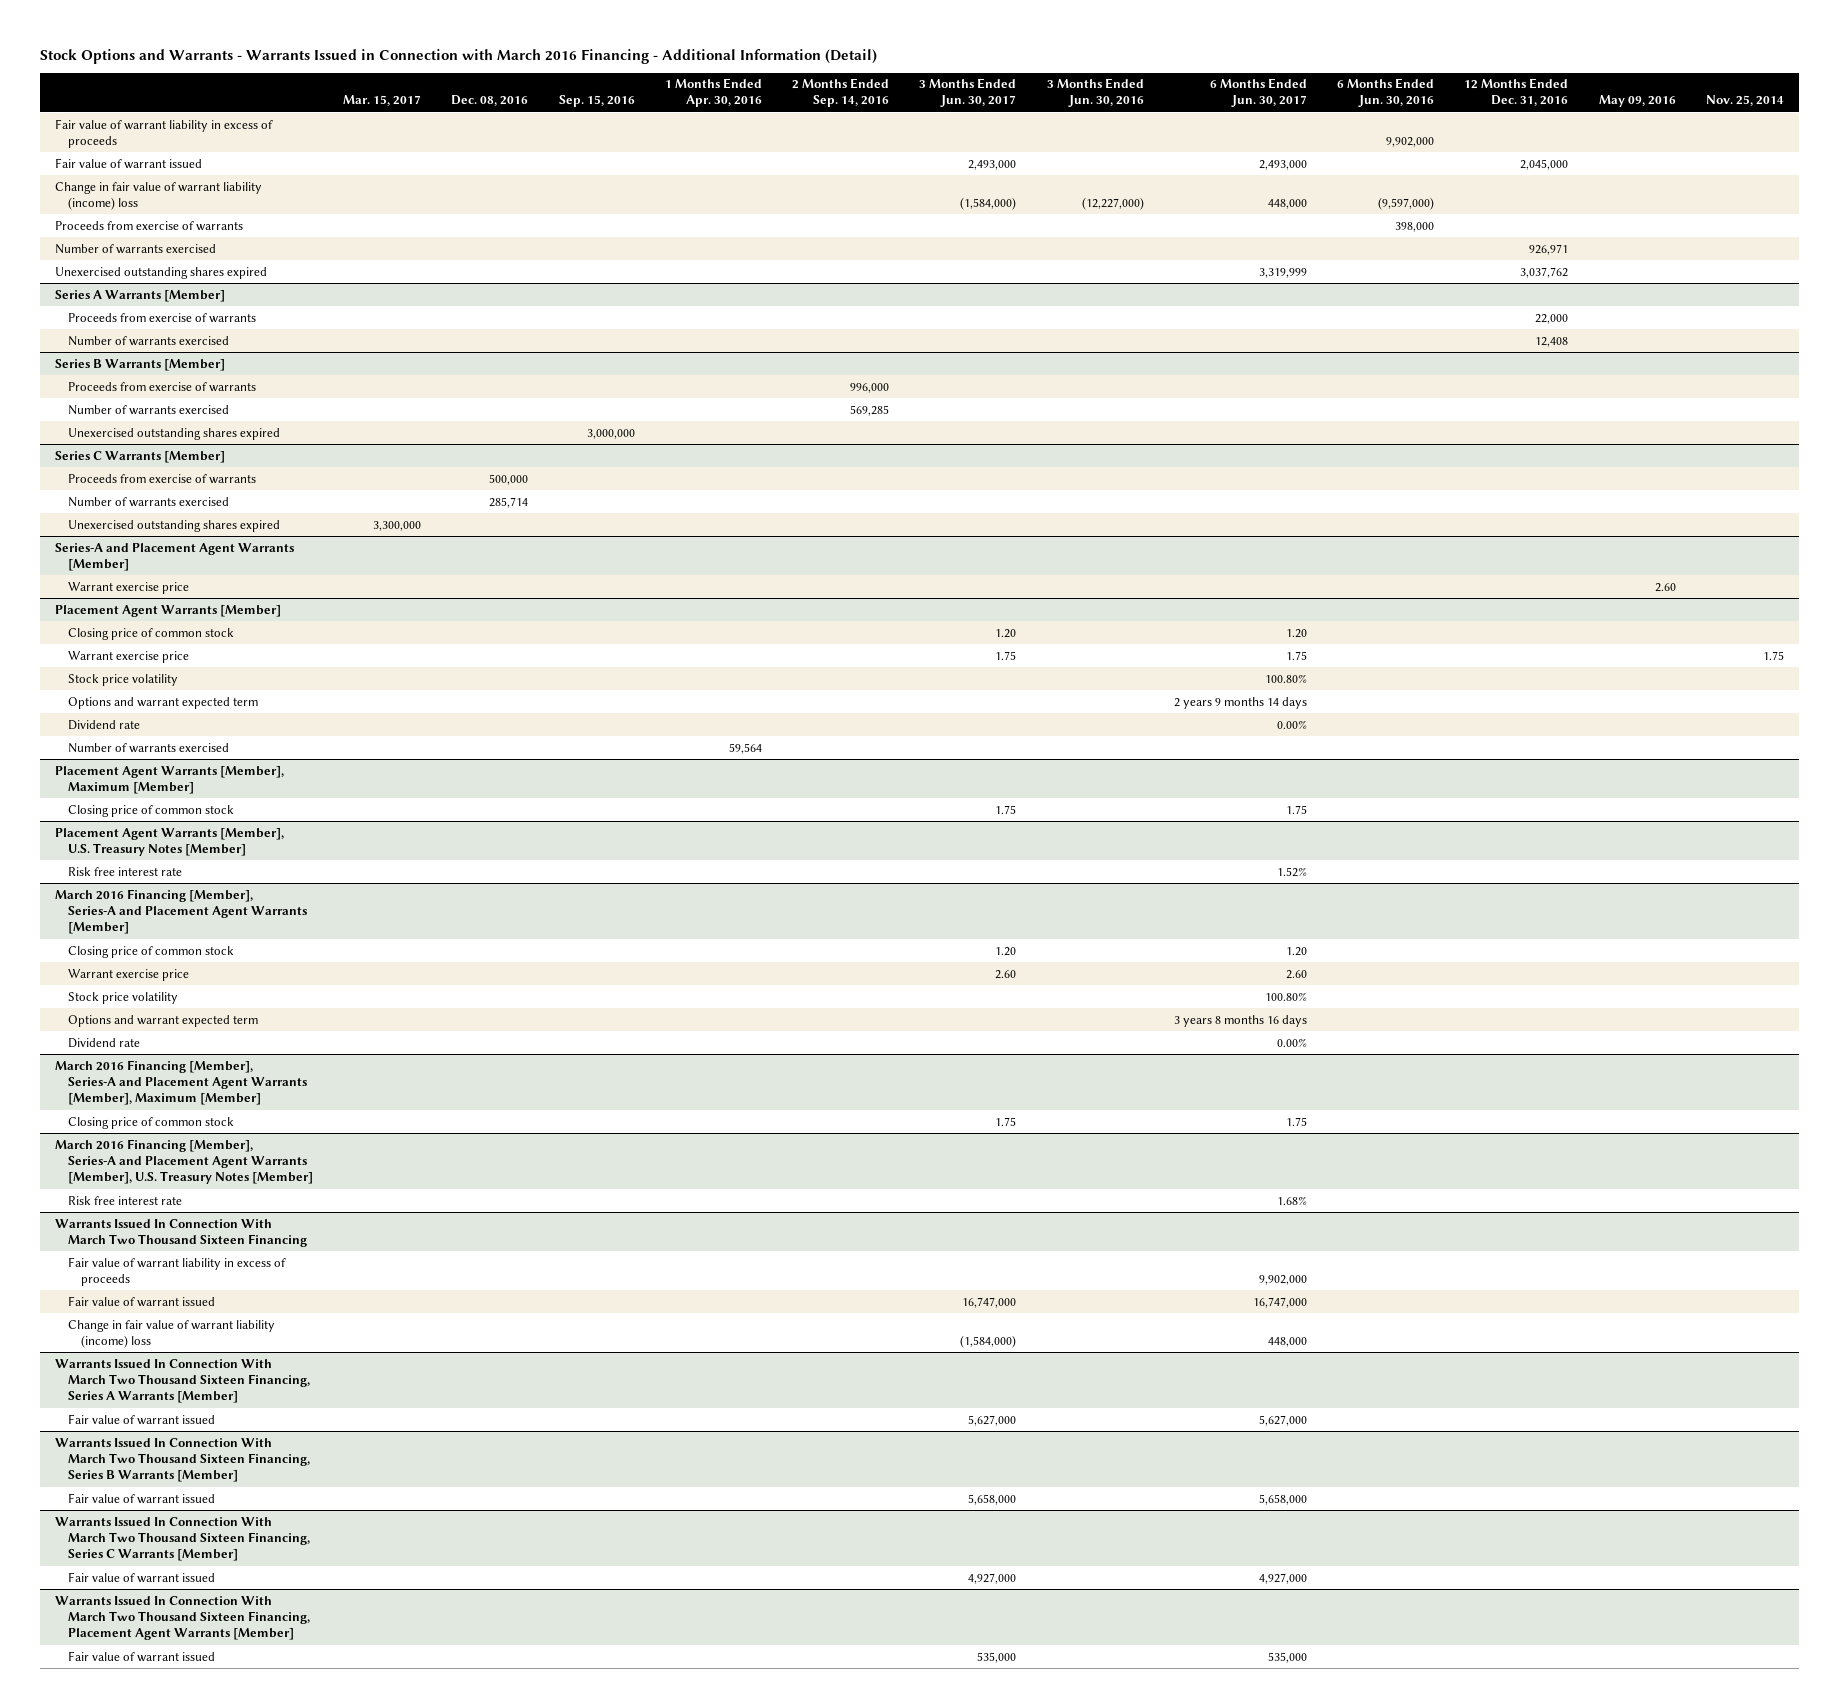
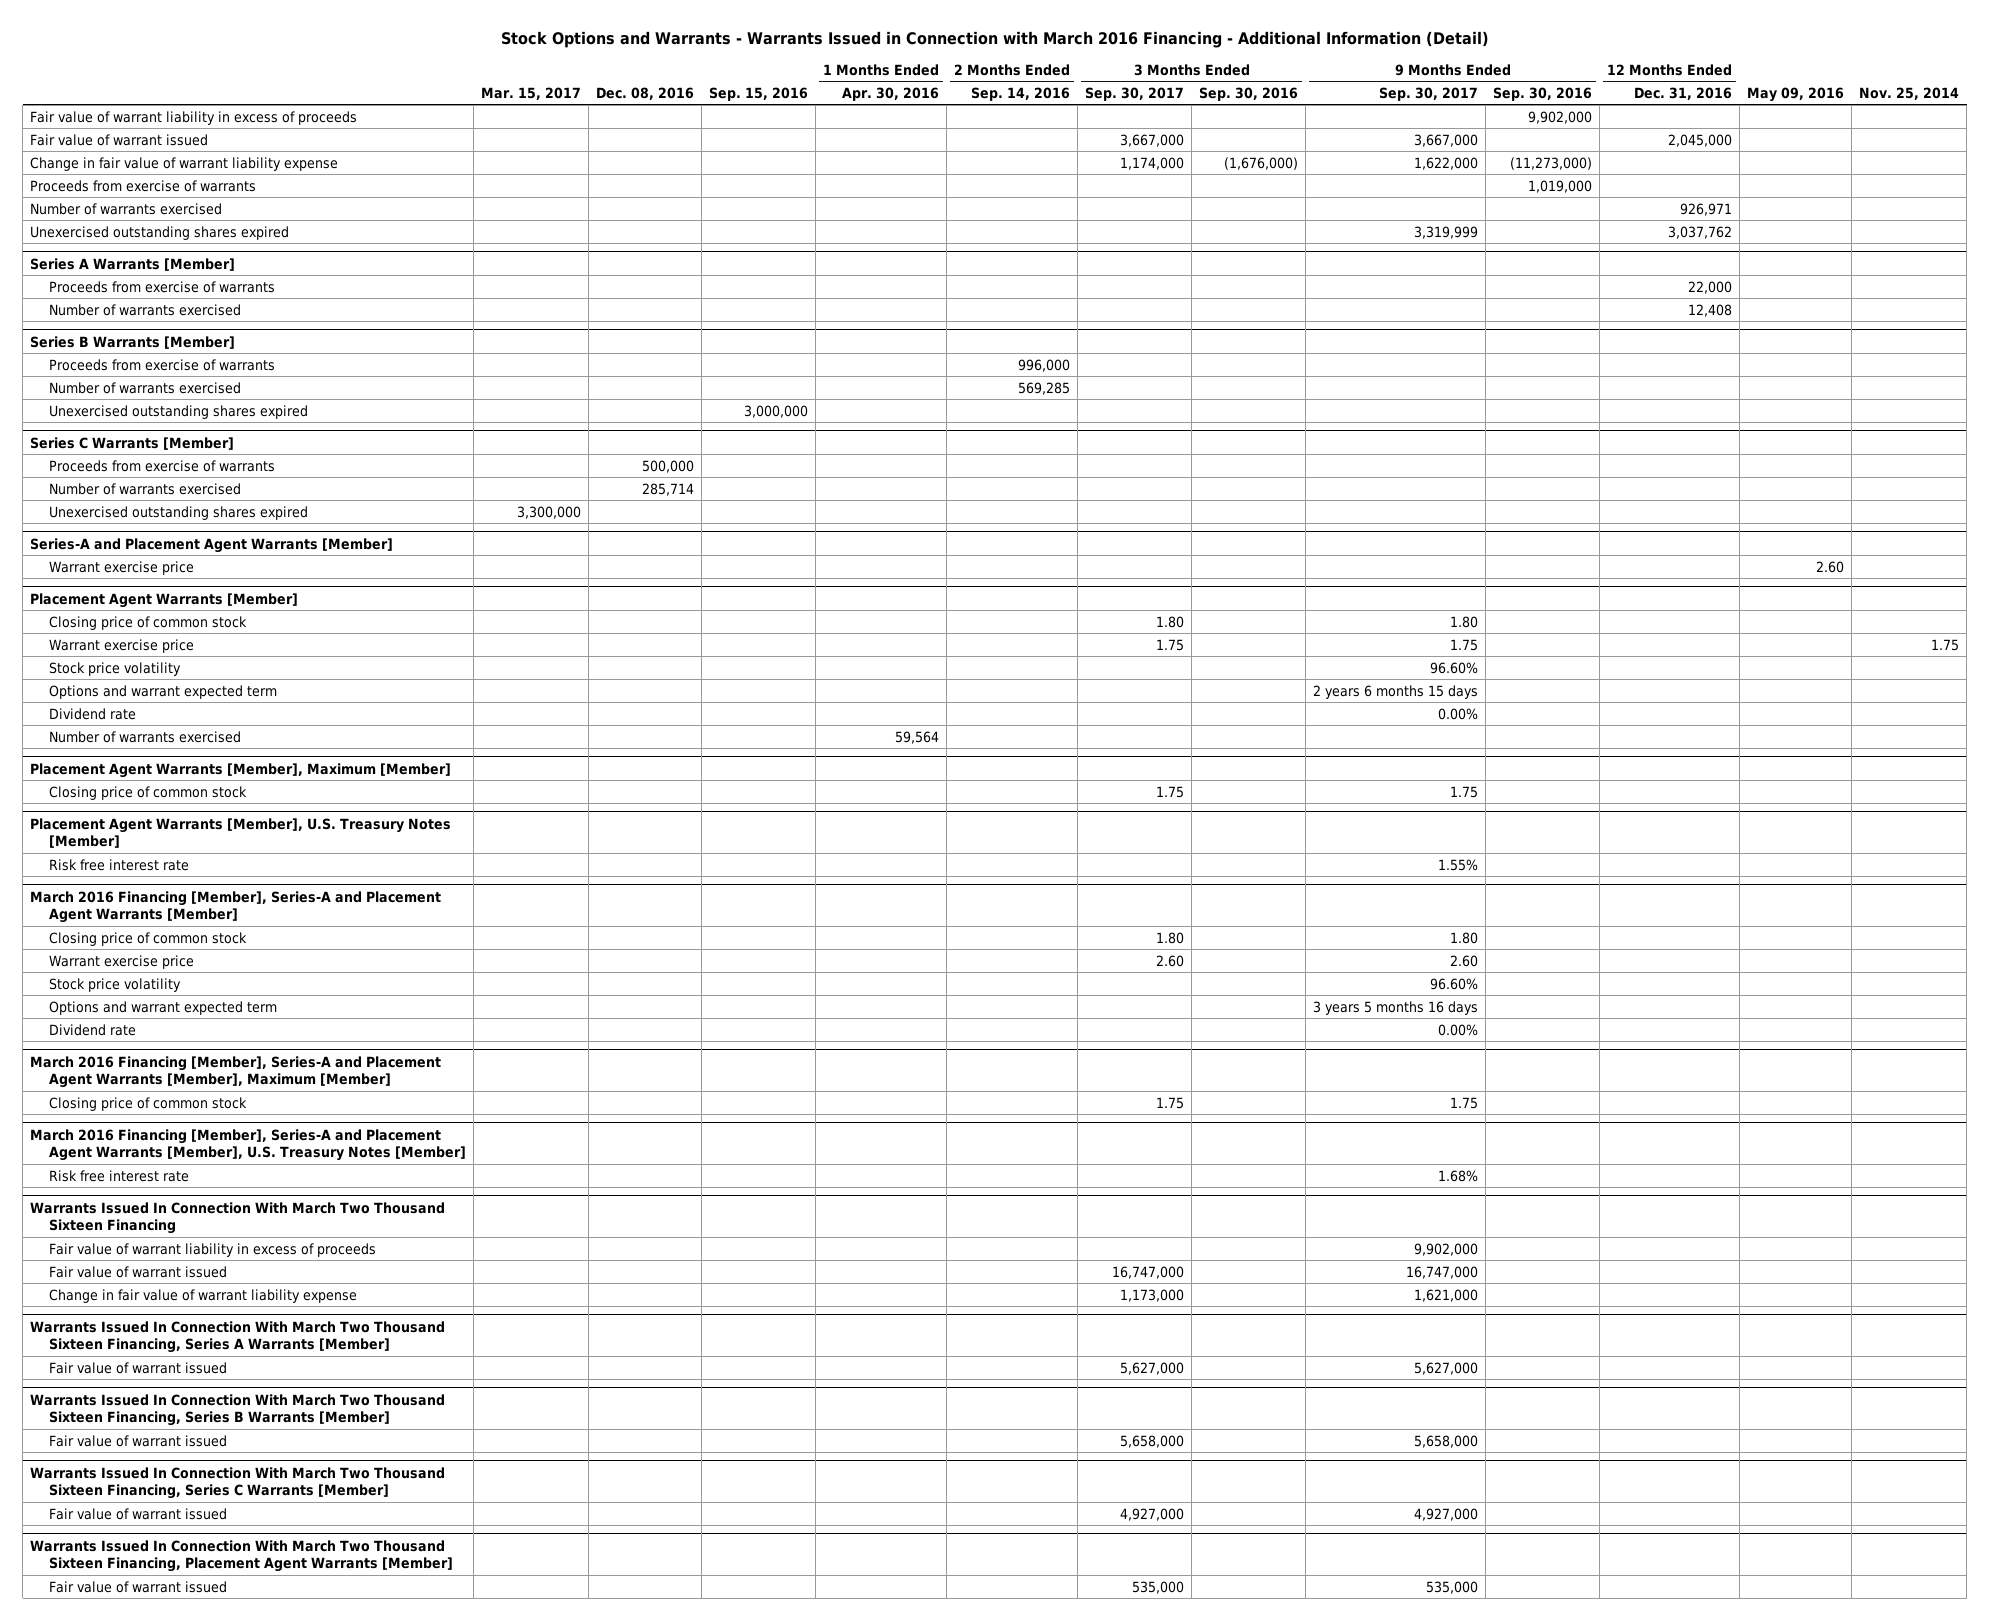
- | Mar. 15, 2017 | Dec. 08, 2016 | Sep. 15, 2016 | 1 Months Ended Apr. 30, 2016 | 2 Months Ended Sep. 14, 2016 | 3 Months Ended Jun. 30, 2017 | 3 Months Ended Jun. 30, 2016 | 6 Months Ended Jun. 30, 2017 | 6 Months Ended Jun. 30, 2016 | 12 Months Ended Dec. 31, 2016 | May 09, 2016 | Nov. 25, 2014
+ | Mar. 15, 2017 | Dec. 08, 2016 | Sep. 15, 2016 | 1 Months Ended Apr. 30, 2016 | 2 Months Ended Sep. 14, 2016 | 3 Months Ended Sep. 30, 2017 | 3 Months Ended Sep. 30, 2016 | 9 Months Ended Sep. 30, 2017 | 9 Months Ended Sep. 30, 2016 | 12 Months Ended Dec. 31, 2016 | May 09, 2016 | Nov. 25, 2014
- Change in fair value of warrant liability (income) loss | | | | | | (1,584,000) | (12,227,000) | 448,000 | (9,597,000) | | |
+ Change in fair value of warrant liability expense | | | | | | 1,174,000 | (1,676,000) | 1,622,000 | (11,273,000) | | |
@ Warrants Issued In Connection With March Two Thousand Sixteen Financing
- Change in fair value of warrant liability (income) loss | | | | | | (1,584,000) | | 448,000 | | | |
+ Change in fair value of warrant liability expense | | | | | | 1,173,000 | | 1,621,000 | | | |

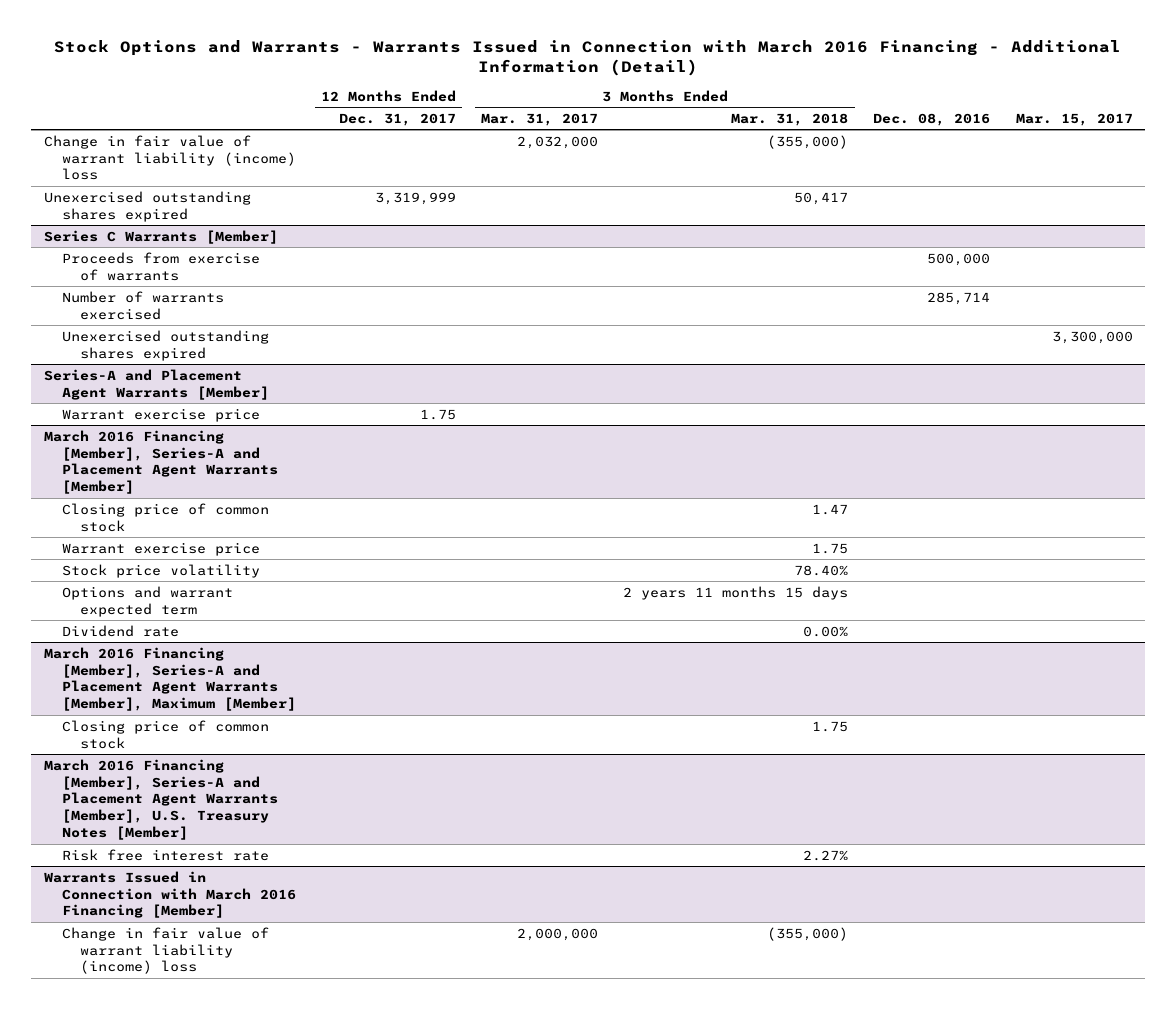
- | Mar. 15, 2017 | Dec. 08, 2016 | Sep. 15, 2016 | 1 Months Ended Apr. 30, 2016 | 2 Months Ended Sep. 14, 2016 | 3 Months Ended Sep. 30, 2017 | 3 Months Ended Sep. 30, 2016 | 9 Months Ended Sep. 30, 2017 | 9 Months Ended Sep. 30, 2016 | 12 Months Ended Dec. 31, 2016 | May 09, 2016 | Nov. 25, 2014
+ | 12 Months Ended Dec. 31, 2017 | 3 Months Ended Mar. 31, 2017 | 3 Months Ended Mar. 31, 2018 | Dec. 08, 2016 | Mar. 15, 2017
- Fair value of warrant liability in excess of proceeds | | | | | | | | | 9,902,000 | | |
- Fair value of warrant issued | | | | | | 3,667,000 | | 3,667,000 | | 2,045,000 | |
- Change in fair value of warrant liability expense | | | | | | 1,174,000 | (1,676,000) | 1,622,000 | (11,273,000) | | |
- Proceeds from exercise of warrants | | | | | | | | | 1,019,000 | | |
- Number of warrants exercised | | | | | | | | | | 926,971 | |
+ Change in fair value of warrant liability (income) loss | | 2,032,000 | (355,000) | |
- Series A Warrants [Member]
- Proceeds from exercise of warrants | | | | | | | | | | 22,000 | |
- Number of warrants exercised | | | | | | | | | | 12,408 | |
- Series B Warrants [Member]
- Proceeds from exercise of warrants | | | | | 996,000 | | | | | | |
- Number of warrants exercised | | | | | 569,285 | | | | | | |
- Unexercised outstanding shares expired | | | 3,000,000 | | | | | | | | |
- Placement Agent Warrants [Member]
- Closing price of common stock | | | | | | 1.80 | | 1.80 | | | |
- Warrant exercise price | | | | | | 1.75 | | 1.75 | | | | 1.75
- Stock price volatility | | | | | | | | 96.60% | | | |
- Options and warrant expected term | | | | | | | | 2 years 6 months 15 days | | | |
- Dividend rate | | | | | | | | 0.00% | | | |
- Number of warrants exercised | | | | 59,564 | | | | | | | |
- Placement Agent Warrants [Member], Maximum [Member]
- Closing price of common stock | | | | | | 1.75 | | 1.75 | | | |
- Placement Agent Warrants [Member], U.S. Treasury Notes [Member]
- Risk free interest rate | | | | | | | | 1.55% | | | |
- Warrants Issued In Connection With March Two Thousand Sixteen Financing
- Fair value of warrant liability in excess of proceeds | | | | | | | | 9,902,000 | | | |
- Fair value of warrant issued | | | | | | 16,747,000 | | 16,747,000 | | | |
- Change in fair value of warrant liability expense | | | | | | 1,173,000 | | 1,621,000 | | | |
- Warrants Issued In Connection With March Two Thousand Sixteen Financing, Series A Warrants [Member]
- Fair value of warrant issued | | | | | | 5,627,000 | | 5,627,000 | | | |
- Warrants Issued In Connection With March Two Thousand Sixteen Financing, Series B Warrants [Member]
- Fair value of warrant issued | | | | | | 5,658,000 | | 5,658,000 | | | |
- Warrants Issued In Connection With March Two Thousand Sixteen Financing, Series C Warrants [Member]
- Fair value of warrant issued | | | | | | 4,927,000 | | 4,927,000 | | | |
- Warrants Issued In Connection With March Two Thousand Sixteen Financing, Placement Agent Warrants [Member]
- Fair value of warrant issued | | | | | | 535,000 | | 535,000 | | | |
+ Warrants Issued in Connection with March 2016 Financing [Member]
+ Change in fair value of warrant liability (income) loss | | 2,000,000 | (355,000) | |

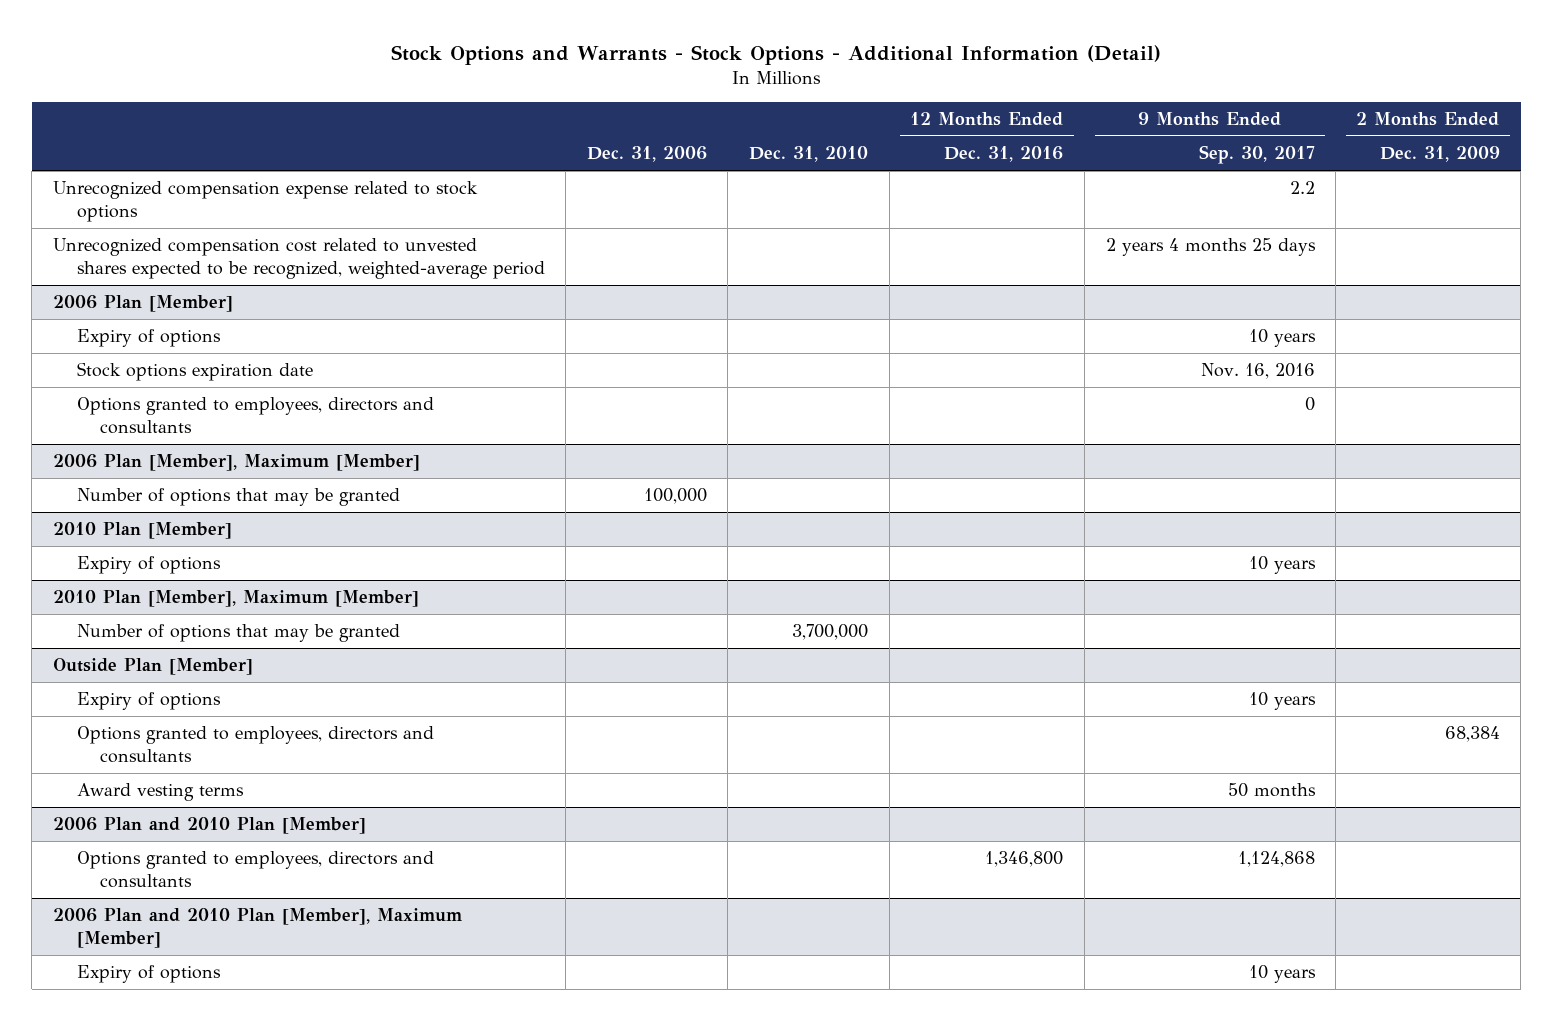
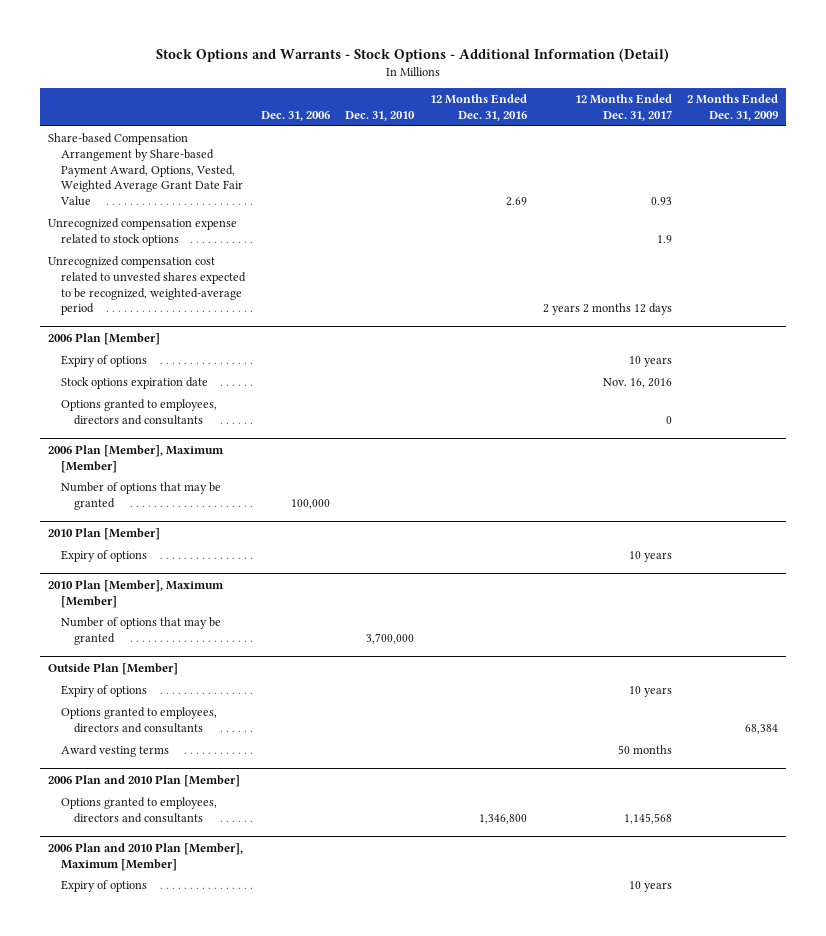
- | Dec. 31, 2006 | Dec. 31, 2010 | 12 Months Ended Dec. 31, 2016 | 9 Months Ended Sep. 30, 2017 | 2 Months Ended Dec. 31, 2009
+ | Dec. 31, 2006 | Dec. 31, 2010 | 12 Months Ended Dec. 31, 2016 | 12 Months Ended Dec. 31, 2017 | 2 Months Ended Dec. 31, 2009
+ Share-based Compensation Arrangement by Share-based Payment Award, Options, Vested, Weighted Average Grant Date Fair Value | | | 2.69 | 0.93 |

